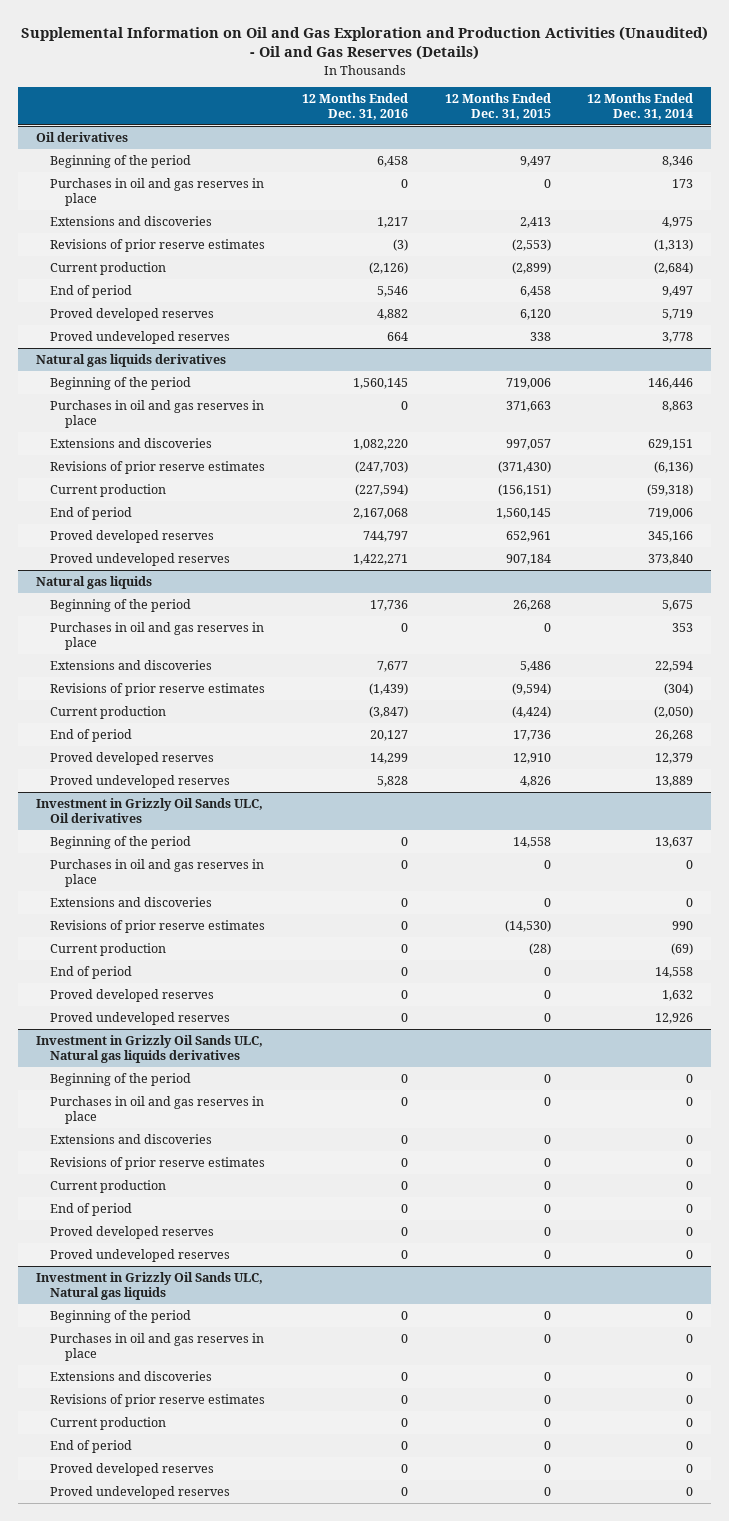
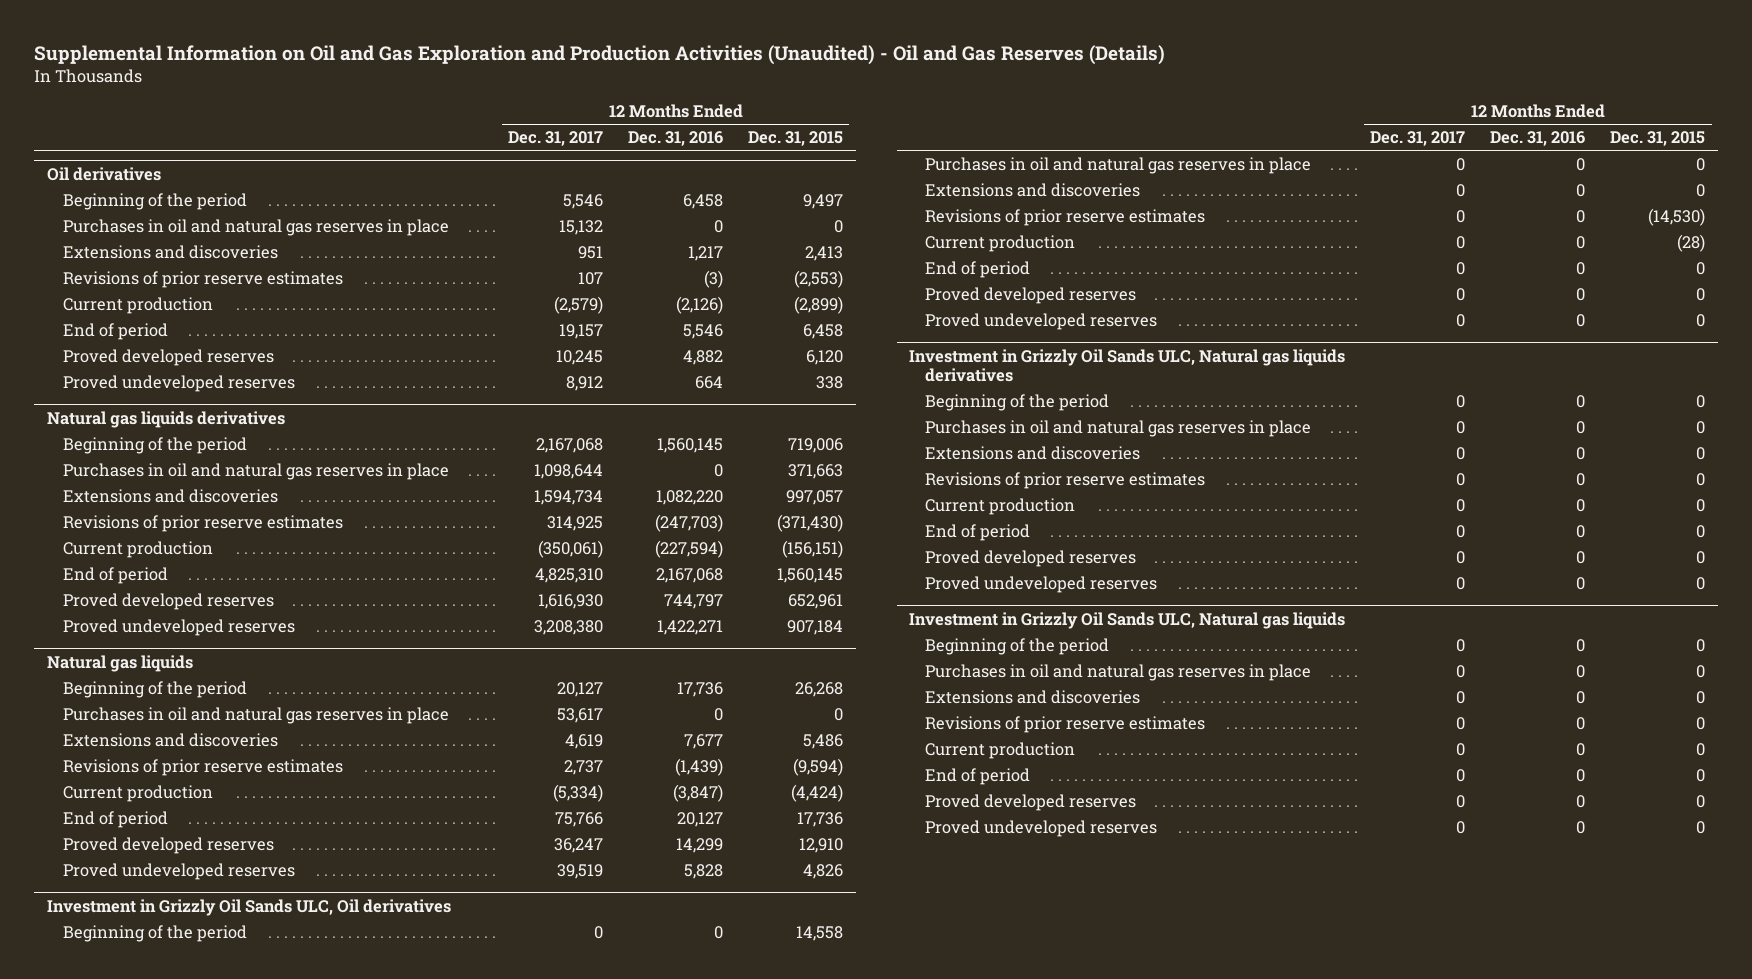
- | 12 Months Ended Dec. 31, 2016 | 12 Months Ended Dec. 31, 2015 | 12 Months Ended Dec. 31, 2014
+ | 12 Months Ended Dec. 31, 2017 | 12 Months Ended Dec. 31, 2016 | 12 Months Ended Dec. 31, 2015
@ Oil derivatives
- Purchases in oil and gas reserves in place | 0 | 0 | 173
+ Purchases in oil and natural gas reserves in place | 15,132 | 0 | 0
@ Natural gas liquids derivatives
- Purchases in oil and gas reserves in place | 0 | 371,663 | 8,863
+ Purchases in oil and natural gas reserves in place | 1,098,644 | 0 | 371,663
@ Natural gas liquids
- Purchases in oil and gas reserves in place | 0 | 0 | 353
+ Purchases in oil and natural gas reserves in place | 53,617 | 0 | 0
@ Investment in Grizzly Oil Sands ULC, Oil derivatives
- Purchases in oil and gas reserves in place | 0 | 0 | 0
+ Purchases in oil and natural gas reserves in place | 0 | 0 | 0
@ Investment in Grizzly Oil Sands ULC, Natural gas liquids derivatives
- Purchases in oil and gas reserves in place | 0 | 0 | 0
+ Purchases in oil and natural gas reserves in place | 0 | 0 | 0
@ Investment in Grizzly Oil Sands ULC, Natural gas liquids
- Purchases in oil and gas reserves in place | 0 | 0 | 0
+ Purchases in oil and natural gas reserves in place | 0 | 0 | 0

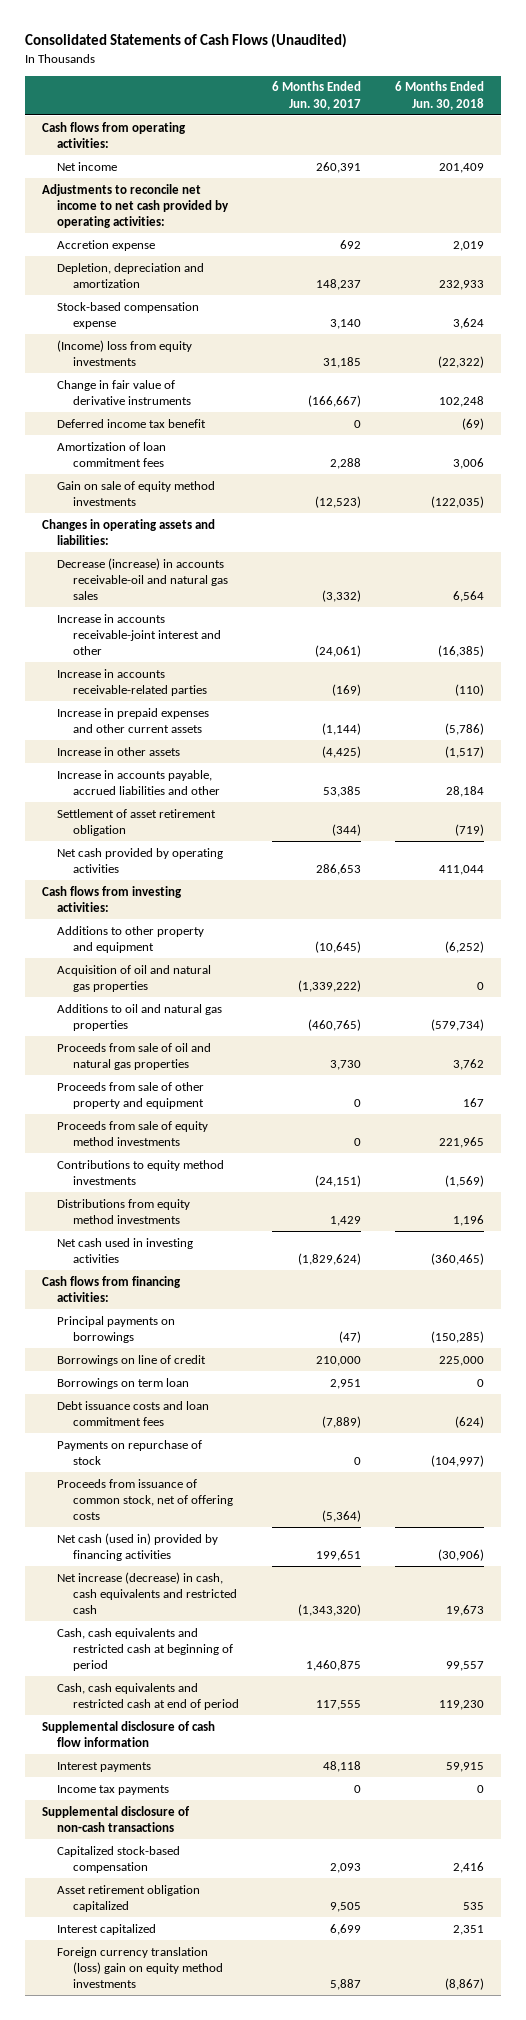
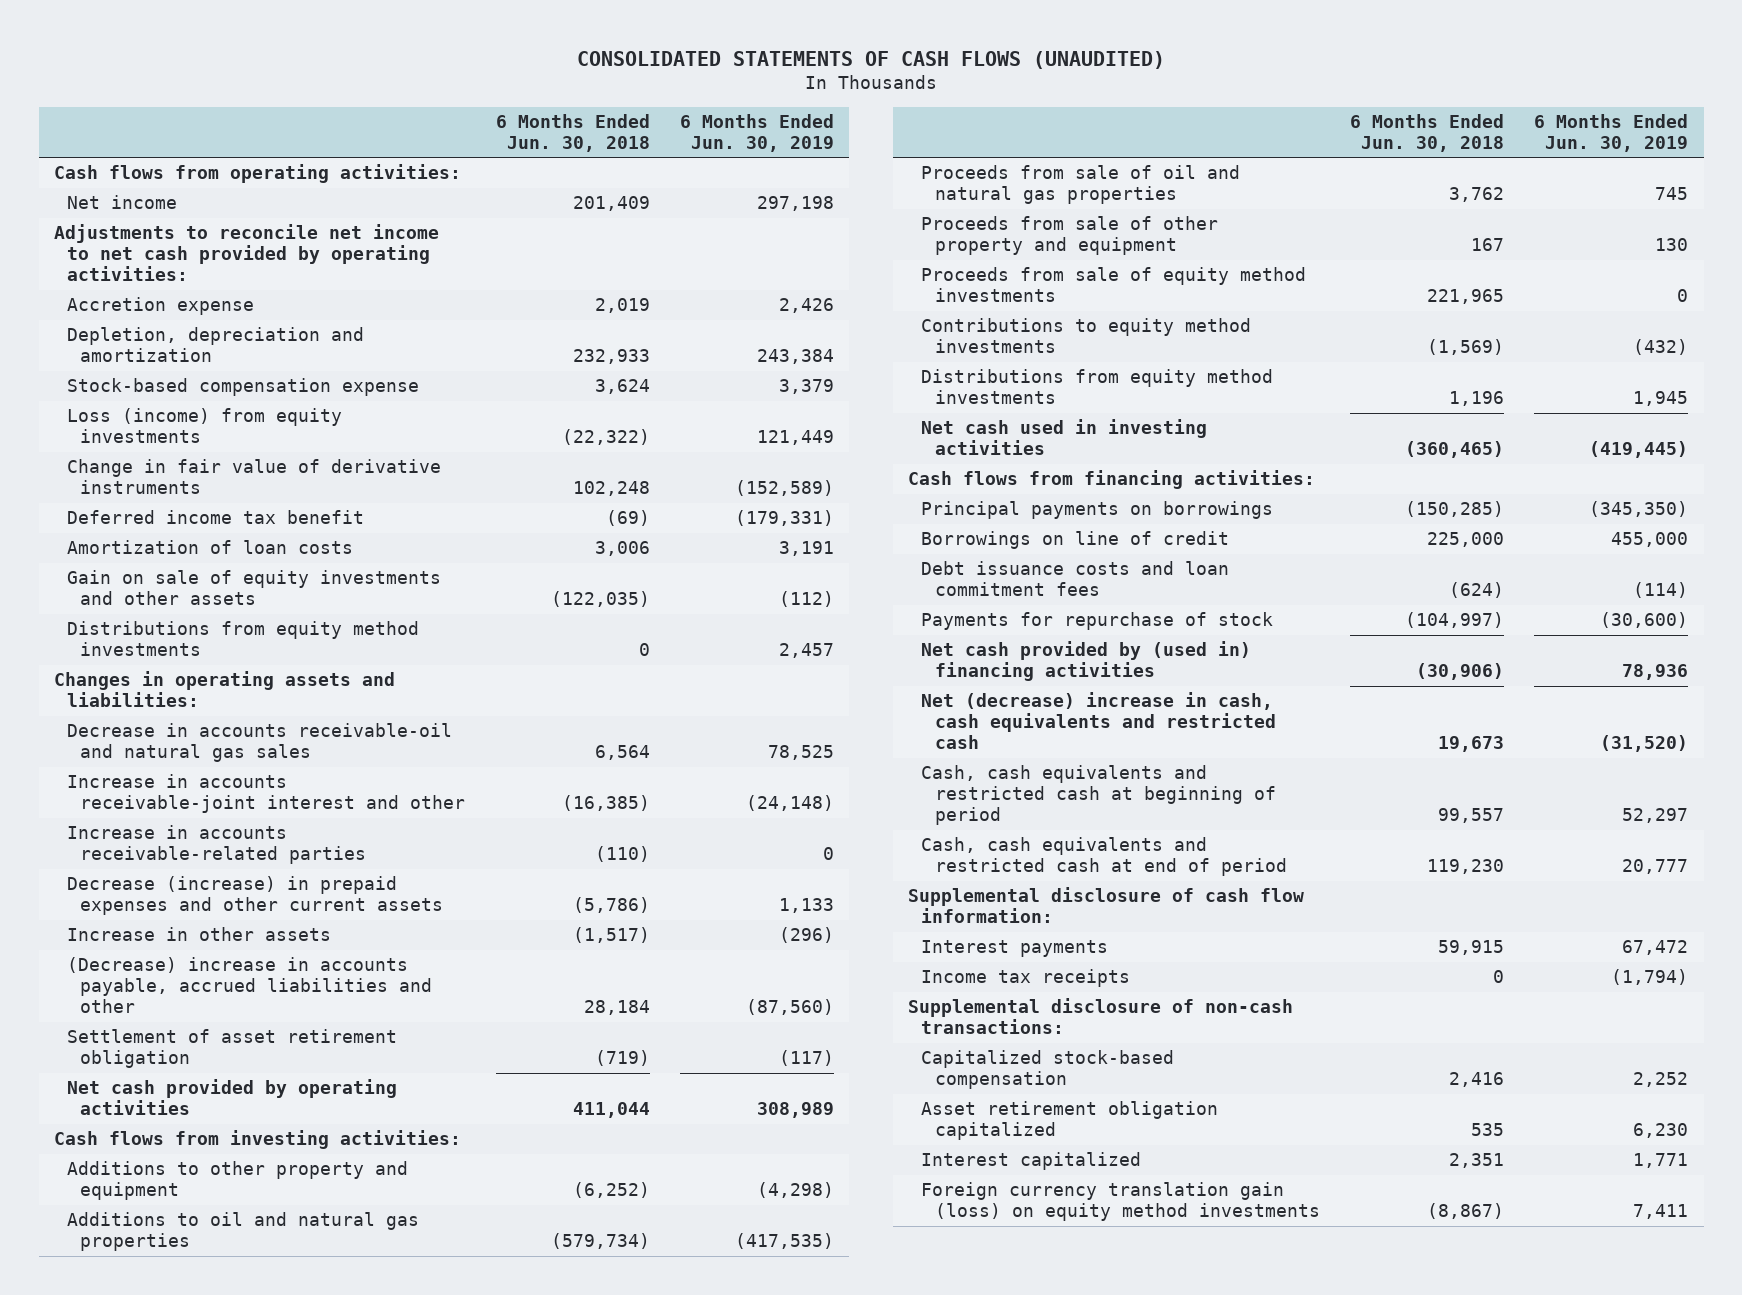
- Consolidated Statements of Cash Flows (Unaudited)
+ CONSOLIDATED STATEMENTS OF CASH FLOWS (UNAUDITED)
- | 6 Months Ended Jun. 30, 2017 | 6 Months Ended Jun. 30, 2018
+ | 6 Months Ended Jun. 30, 2018 | 6 Months Ended Jun. 30, 2019
- (Income) loss from equity investments | 31,185 | (22,322)
+ Loss (income) from equity investments | (22,322) | 121,449
- Amortization of loan commitment fees | 2,288 | 3,006
- Gain on sale of equity method investments | (12,523) | (122,035)
+ Amortization of loan costs | 3,006 | 3,191
+ Gain on sale of equity investments and other assets | (122,035) | (112)
+ Distributions from equity method investments | 0 | 2,457
- Decrease (increase) in accounts receivable-oil and natural gas sales | (3,332) | 6,564
+ Decrease in accounts receivable-oil and natural gas sales | 6,564 | 78,525
- Increase in prepaid expenses and other current assets | (1,144) | (5,786)
+ Decrease (increase) in prepaid expenses and other current assets | (5,786) | 1,133
- Increase in accounts payable, accrued liabilities and other | 53,385 | 28,184
+ (Decrease) increase in accounts payable, accrued liabilities and other | 28,184 | (87,560)
- Acquisition of oil and natural gas properties | (1,339,222) | 0
- Borrowings on term loan | 2,951 | 0
- Payments on repurchase of stock | 0 | (104,997)
- Proceeds from issuance of common stock, net of offering costs | (5,364) |
- Net cash (used in) provided by financing activities | 199,651 | (30,906)
- Net increase (decrease) in cash, cash equivalents and restricted cash | (1,343,320) | 19,673
+ Payments for repurchase of stock | (104,997) | (30,600)
+ Net cash provided by (used in) financing activities | (30,906) | 78,936
+ Net (decrease) increase in cash, cash equivalents and restricted cash | 19,673 | (31,520)
- Supplemental disclosure of cash flow information
+ Supplemental disclosure of cash flow information:
- Income tax payments | 0 | 0
- Supplemental disclosure of non-cash transactions
+ Income tax receipts | 0 | (1,794)
+ Supplemental disclosure of non-cash transactions:
- Foreign currency translation (loss) gain on equity method investments | 5,887 | (8,867)
+ Foreign currency translation gain (loss) on equity method investments | (8,867) | 7,411

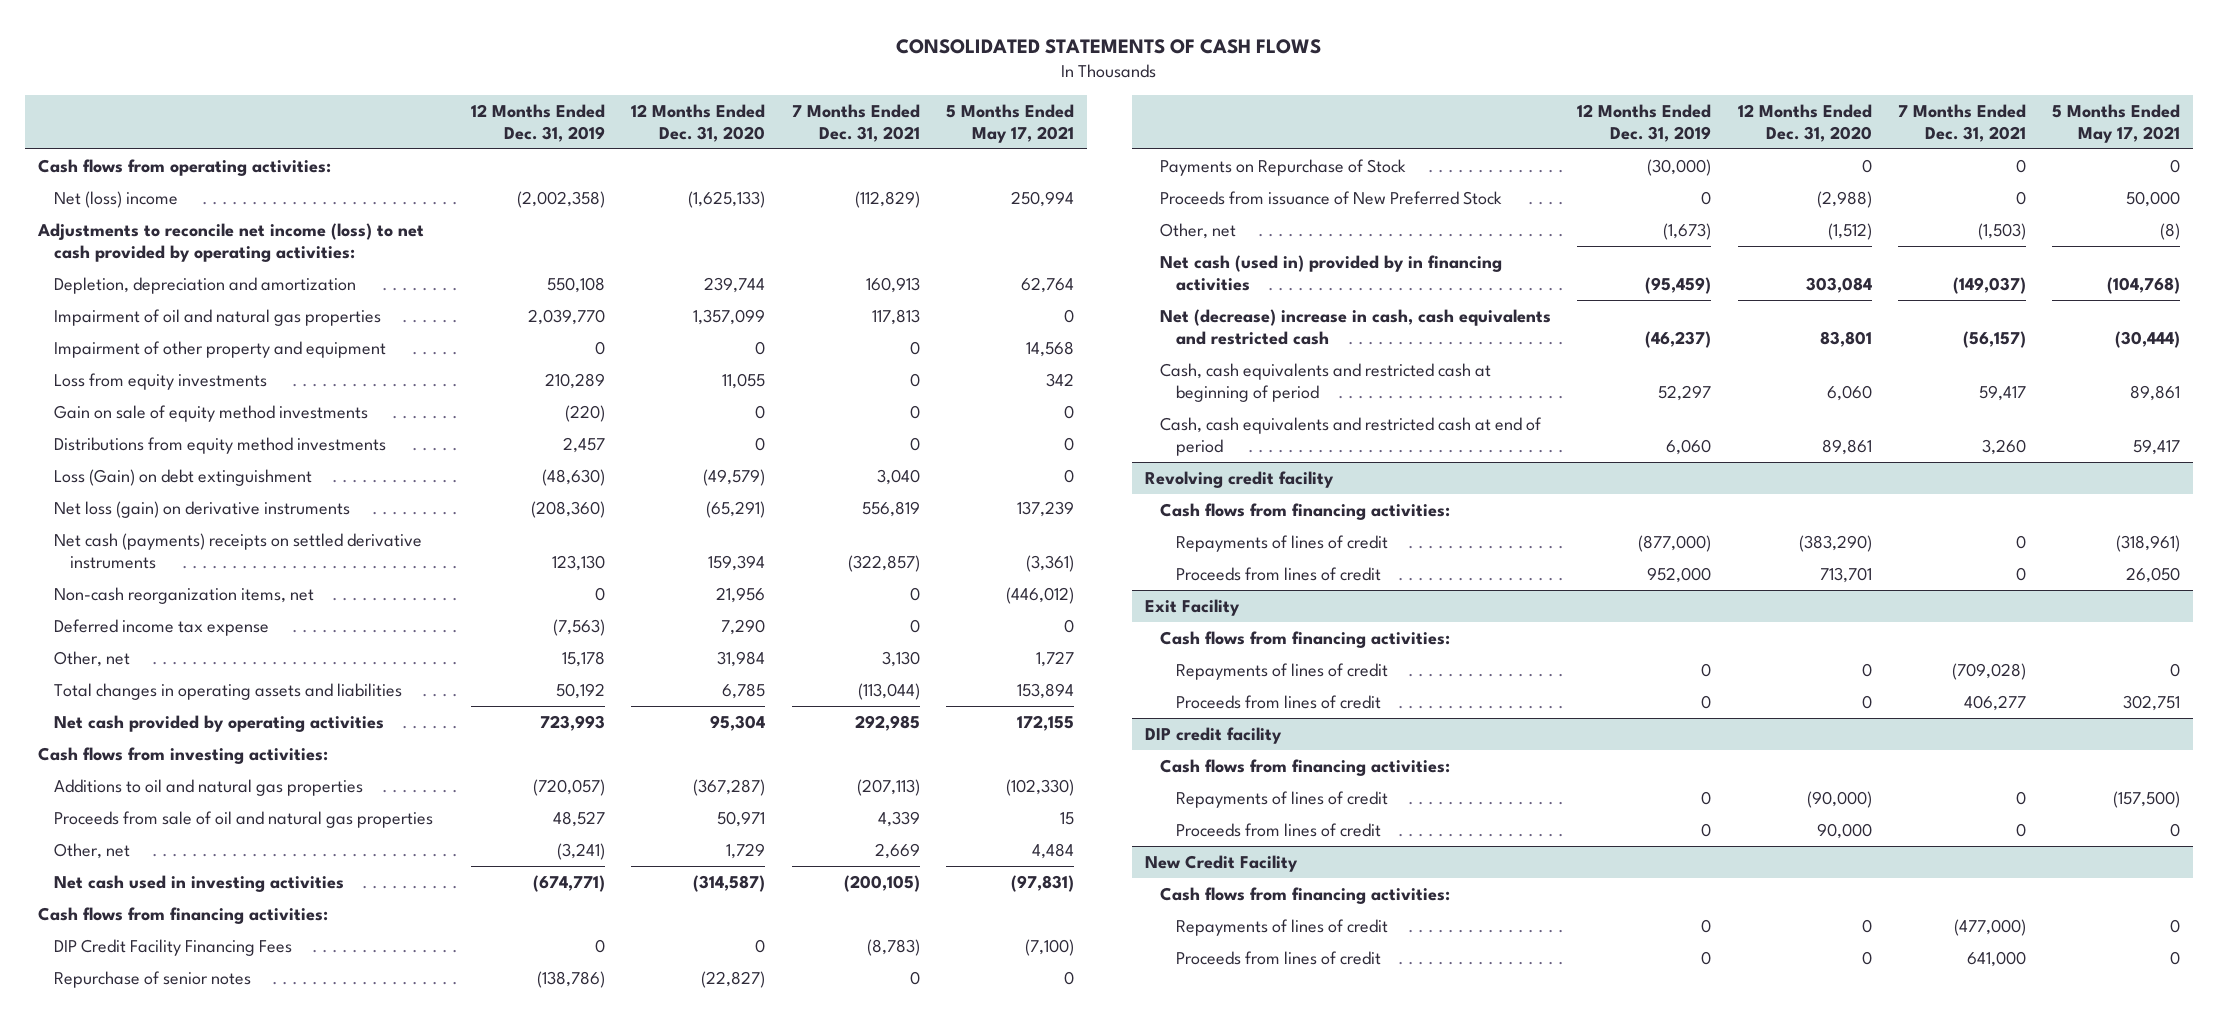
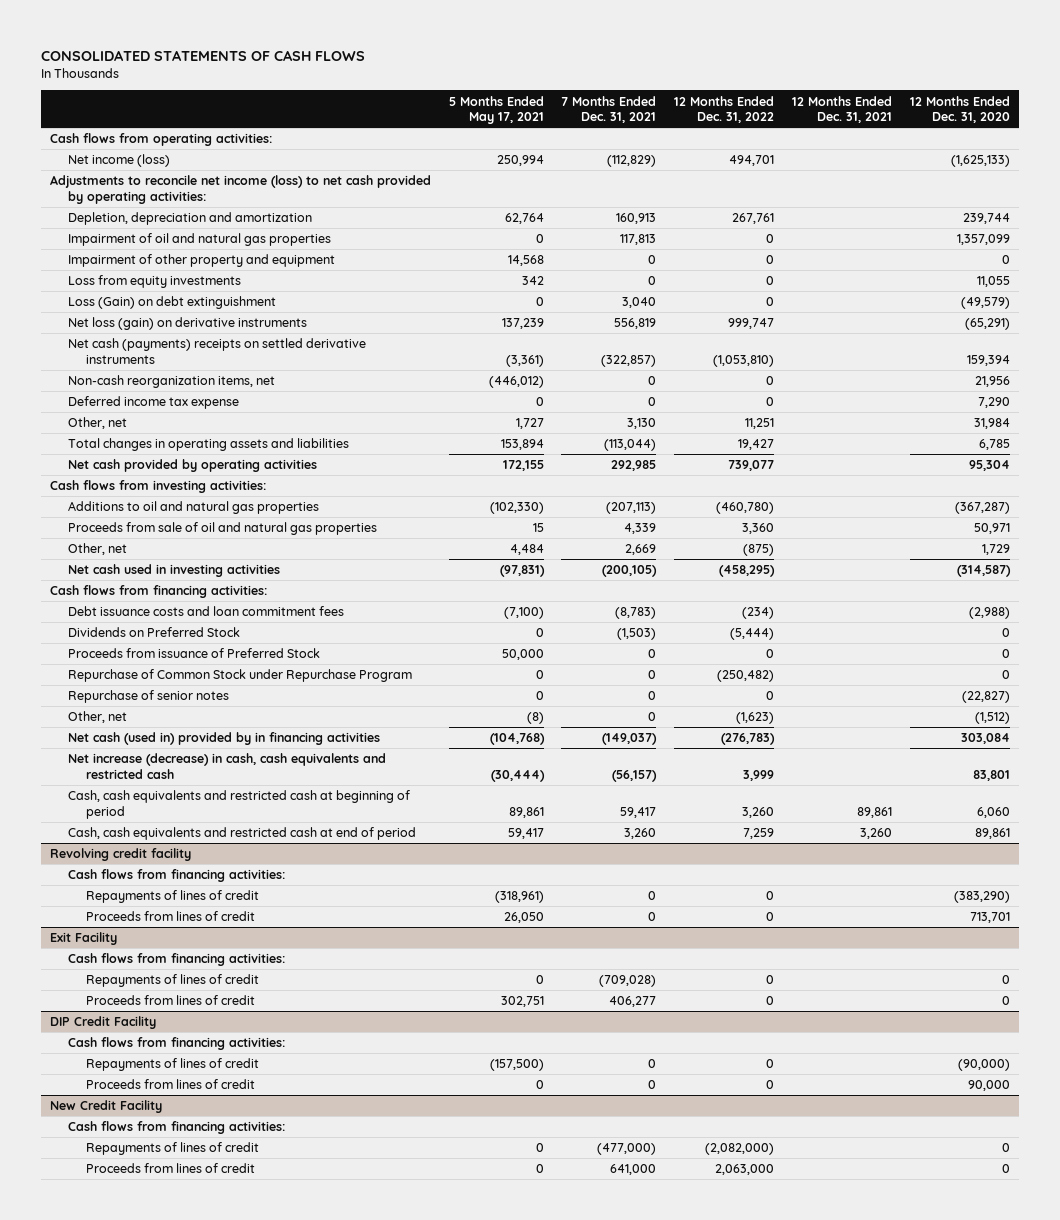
- | 12 Months Ended Dec. 31, 2019 | 12 Months Ended Dec. 31, 2020 | 7 Months Ended Dec. 31, 2021 | 5 Months Ended May 17, 2021
+ | 5 Months Ended May 17, 2021 | 7 Months Ended Dec. 31, 2021 | 12 Months Ended Dec. 31, 2022 | 12 Months Ended Dec. 31, 2021 | 12 Months Ended Dec. 31, 2020
- Net (loss) income | (2,002,358) | (1,625,133) | (112,829) | 250,994
+ Net income (loss) | 250,994 | (112,829) | 494,701 | | (1,625,133)
- Gain on sale of equity method investments | (220) | 0 | 0 | 0
- Distributions from equity method investments | 2,457 | 0 | 0 | 0
- DIP Credit Facility Financing Fees | 0 | 0 | (8,783) | (7,100)
+ Debt issuance costs and loan commitment fees | (7,100) | (8,783) | (234) | | (2,988)
+ Dividends on Preferred Stock | 0 | (1,503) | (5,444) | | 0
+ Proceeds from issuance of Preferred Stock | 50,000 | 0 | 0 | | 0
+ Repurchase of Common Stock under Repurchase Program | 0 | 0 | (250,482) | | 0
- Payments on Repurchase of Stock | (30,000) | 0 | 0 | 0
- Proceeds from issuance of New Preferred Stock | 0 | (2,988) | 0 | 50,000
- Other, net | (1,673) | (1,512) | (1,503) | (8)
+ Other, net | (8) | 0 | (1,623) | | (1,512)
- Net (decrease) increase in cash, cash equivalents and restricted cash | (46,237) | 83,801 | (56,157) | (30,444)
+ Net increase (decrease) in cash, cash equivalents and restricted cash | (30,444) | (56,157) | 3,999 | | 83,801
- DIP credit facility
+ DIP Credit Facility

